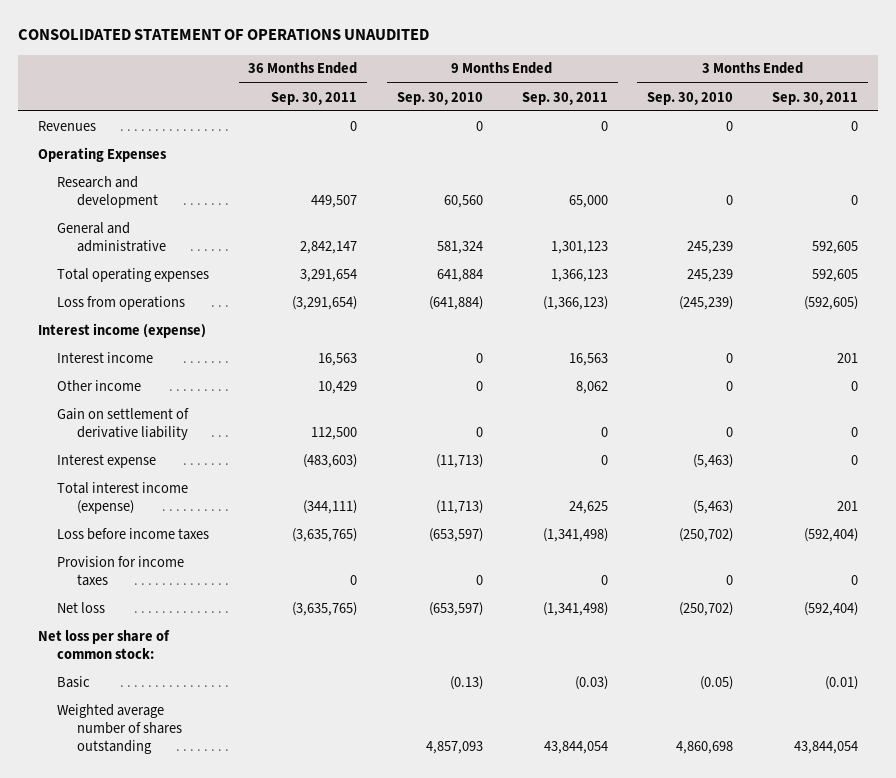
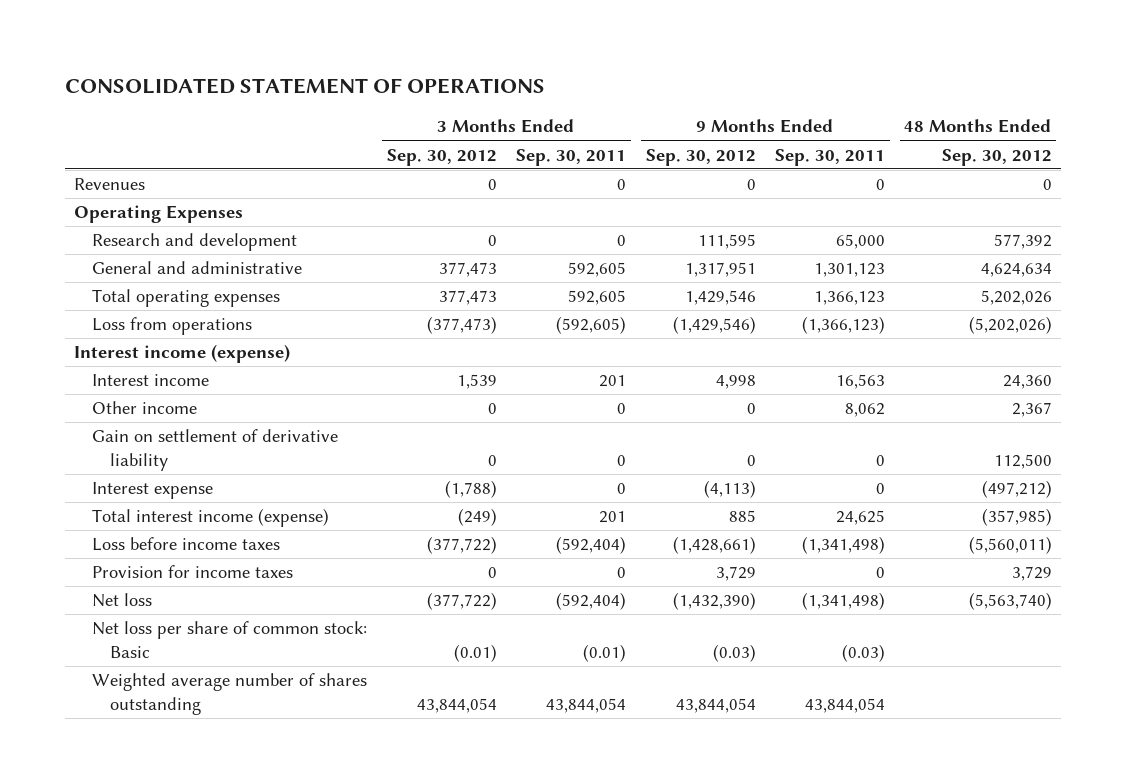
- CONSOLIDATED STATEMENT OF OPERATIONS UNAUDITED
+ CONSOLIDATED STATEMENT OF OPERATIONS
- | 36 Months Ended Sep. 30, 2011 | 9 Months Ended Sep. 30, 2010 | 9 Months Ended Sep. 30, 2011 | 3 Months Ended Sep. 30, 2010 | 3 Months Ended Sep. 30, 2011
+ | 3 Months Ended Sep. 30, 2012 | 3 Months Ended Sep. 30, 2011 | 9 Months Ended Sep. 30, 2012 | 9 Months Ended Sep. 30, 2011 | 48 Months Ended Sep. 30, 2012
- Net loss per share of common stock:
- Basic | | (0.13) | (0.03) | (0.05) | (0.01)
+ Net loss per share of common stock: Basic | (0.01) | (0.01) | (0.03) | (0.03) |

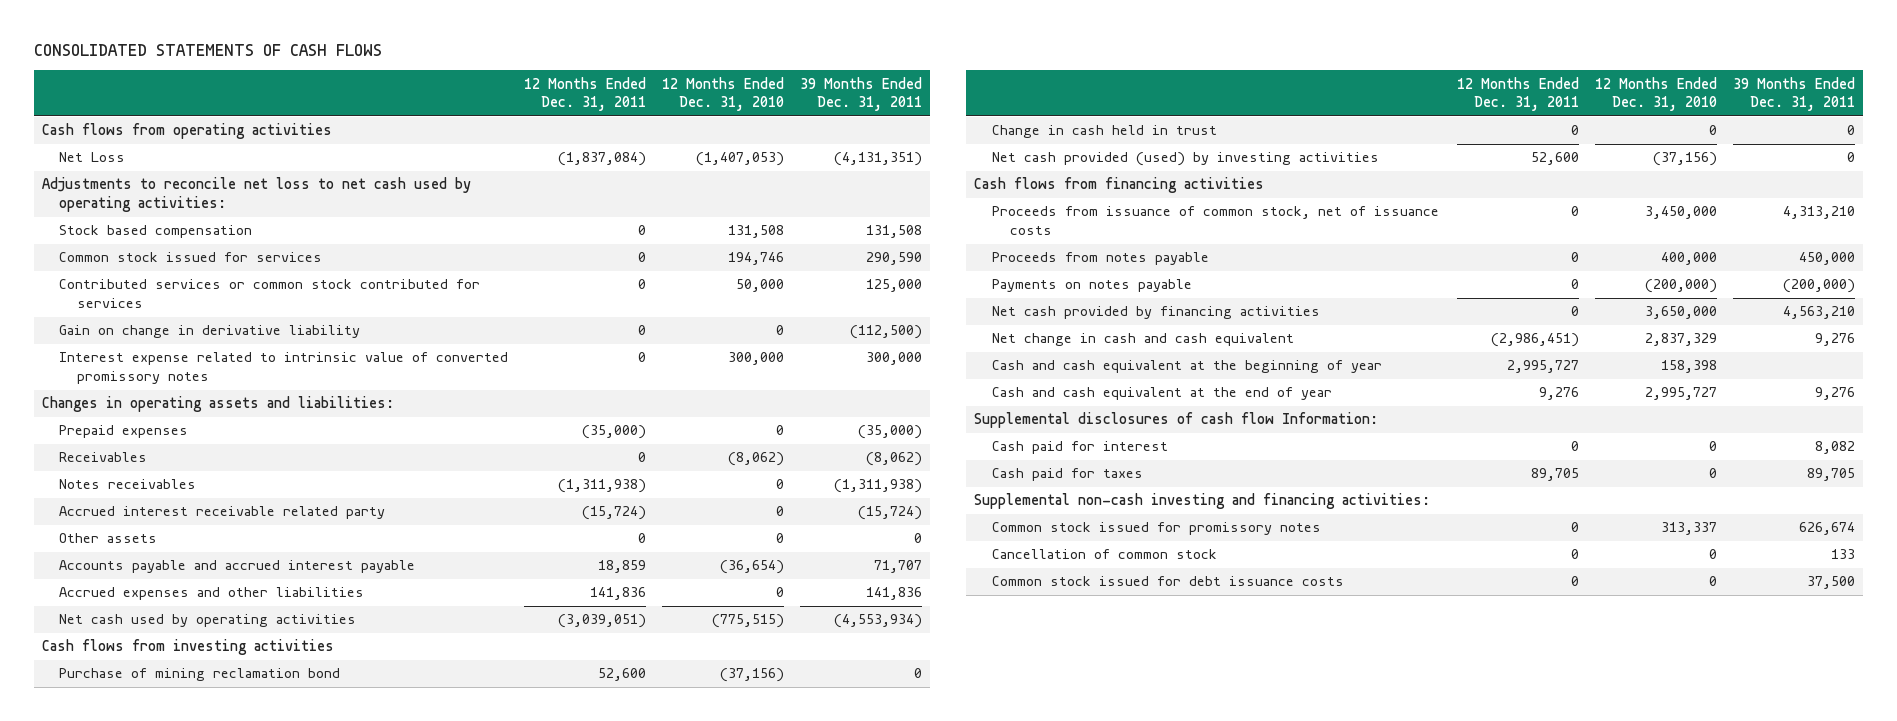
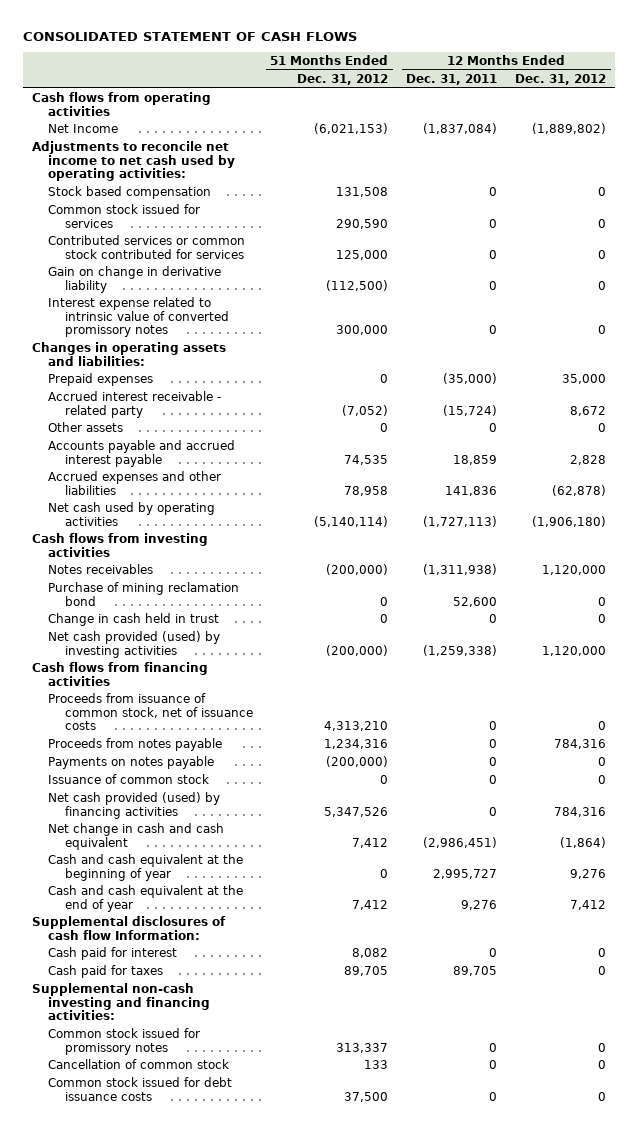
- CONSOLIDATED STATEMENTS OF CASH FLOWS
+ CONSOLIDATED STATEMENT OF CASH FLOWS
- | 12 Months Ended Dec. 31, 2011 | 12 Months Ended Dec. 31, 2010 | 39 Months Ended Dec. 31, 2011
+ | 51 Months Ended Dec. 31, 2012 | 12 Months Ended Dec. 31, 2011 | 12 Months Ended Dec. 31, 2012
- Net Loss | (1,837,084) | (1,407,053) | (4,131,351)
- Adjustments to reconcile net loss to net cash used by operating activities:
+ Net Income | (6,021,153) | (1,837,084) | (1,889,802)
+ Adjustments to reconcile net income to net cash used by operating activities:
- Receivables | 0 | (8,062) | (8,062)
- Accrued interest receivable related party | (15,724) | 0 | (15,724)
+ Accrued interest receivable - related party | (7,052) | (15,724) | 8,672
- Net cash used by operating activities | (3,039,051) | (775,515) | (4,553,934)
+ Net cash used by operating activities | (5,140,114) | (1,727,113) | (1,906,180)
moved down: Notes receivables | (200,000) | (1,311,938) | 1,120,000
- Net cash provided (used) by investing activities | 52,600 | (37,156) | 0
+ Net cash provided (used) by investing activities | (200,000) | (1,259,338) | 1,120,000
- Net cash provided by financing activities | 0 | 3,650,000 | 4,563,210
+ Issuance of common stock | 0 | 0 | 0
+ Net cash provided (used) by financing activities | 5,347,526 | 0 | 784,316

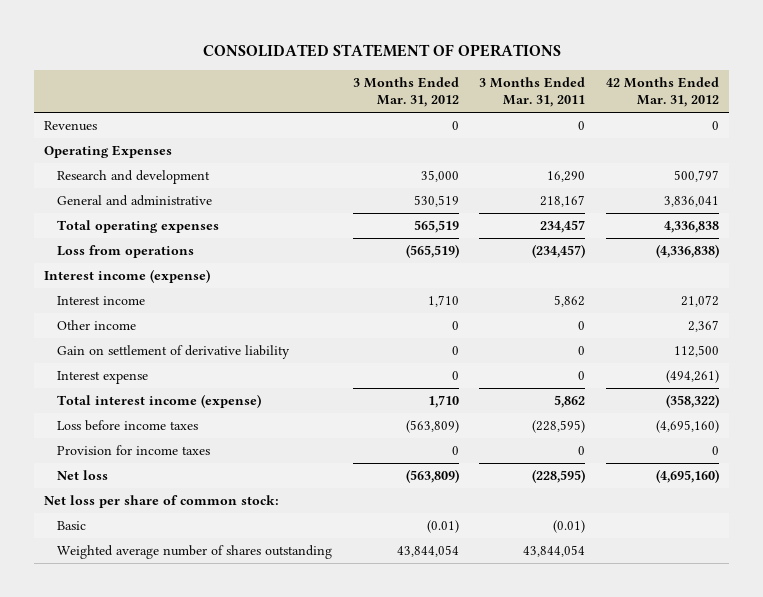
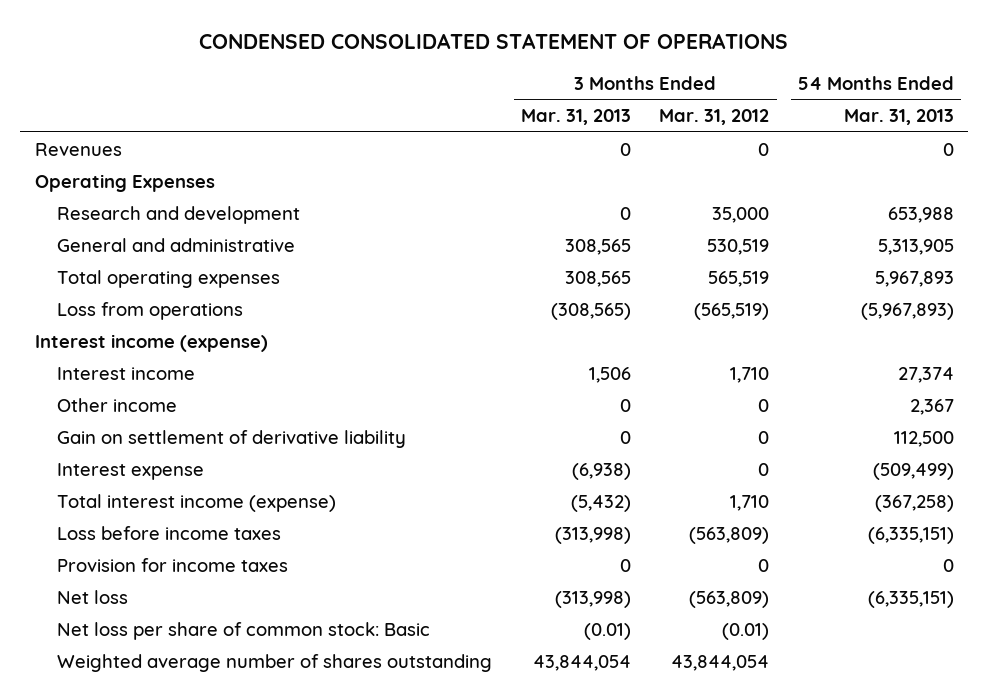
- CONSOLIDATED STATEMENT OF OPERATIONS
+ CONDENSED CONSOLIDATED STATEMENT OF OPERATIONS
- | 3 Months Ended Mar. 31, 2012 | 3 Months Ended Mar. 31, 2011 | 42 Months Ended Mar. 31, 2012
+ | 3 Months Ended Mar. 31, 2013 | 3 Months Ended Mar. 31, 2012 | 54 Months Ended Mar. 31, 2013
- Net loss per share of common stock:
- Basic | (0.01) | (0.01) |
+ Net loss per share of common stock: Basic | (0.01) | (0.01) |

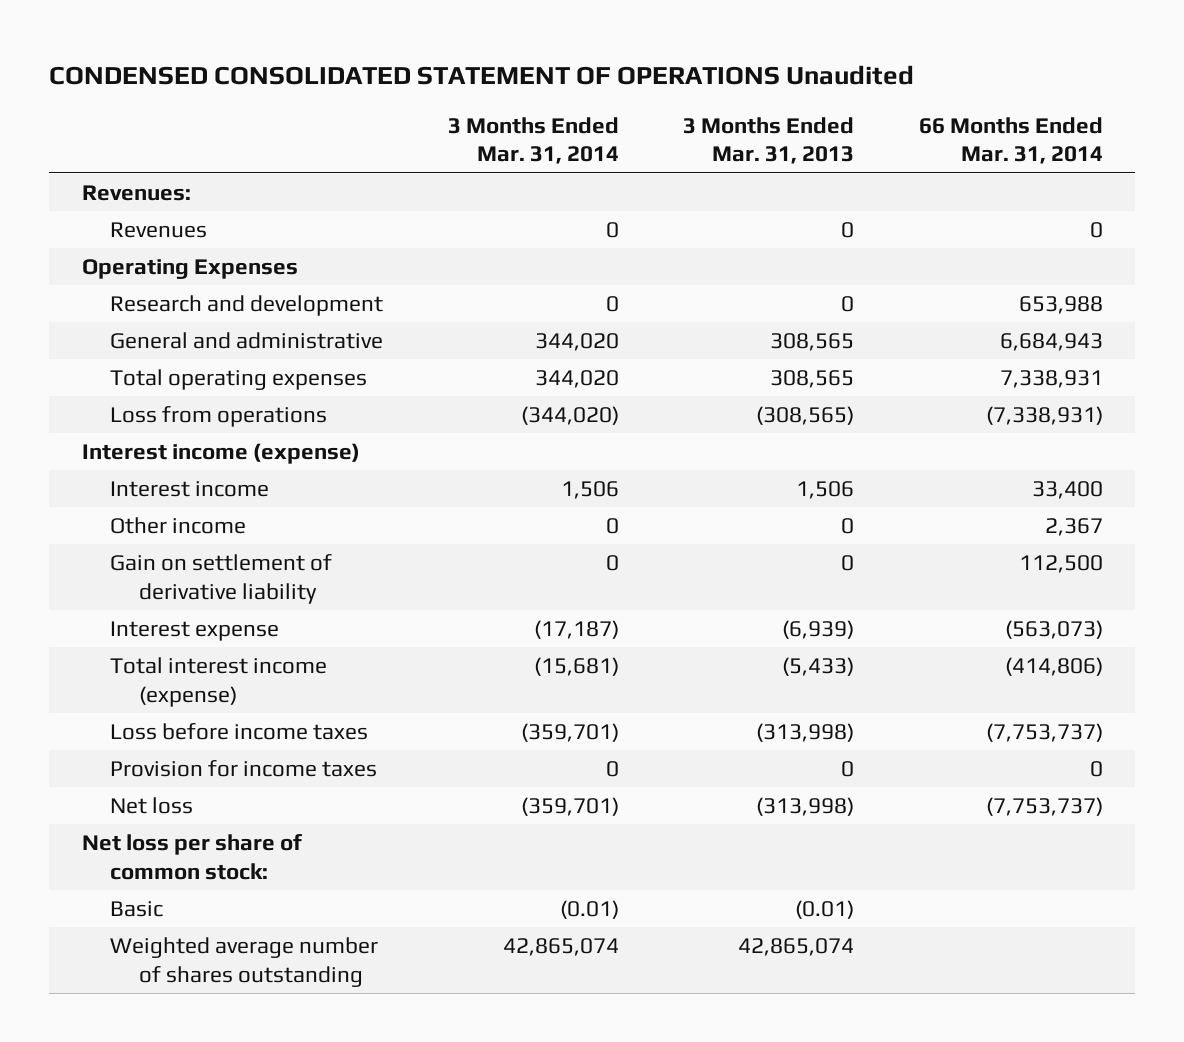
- CONDENSED CONSOLIDATED STATEMENT OF OPERATIONS
+ CONDENSED CONSOLIDATED STATEMENT OF OPERATIONS Unaudited
- | 3 Months Ended Mar. 31, 2013 | 3 Months Ended Mar. 31, 2012 | 54 Months Ended Mar. 31, 2013
+ | 3 Months Ended Mar. 31, 2014 | 3 Months Ended Mar. 31, 2013 | 66 Months Ended Mar. 31, 2014
+ Revenues:
- Interest expense | (6,938) | 0 | (509,499)
- Total interest income (expense) | (5,432) | 1,710 | (367,258)
+ Interest expense | (17,187) | (6,939) | (563,073)
+ Total interest income (expense) | (15,681) | (5,433) | (414,806)
- Net loss per share of common stock: Basic | (0.01) | (0.01) |
- Weighted average number of shares outstanding | 43,844,054 | 43,844,054 |
+ Net loss per share of common stock:
+ Basic | (0.01) | (0.01) |
+ Weighted average number of shares outstanding | 42,865,074 | 42,865,074 |

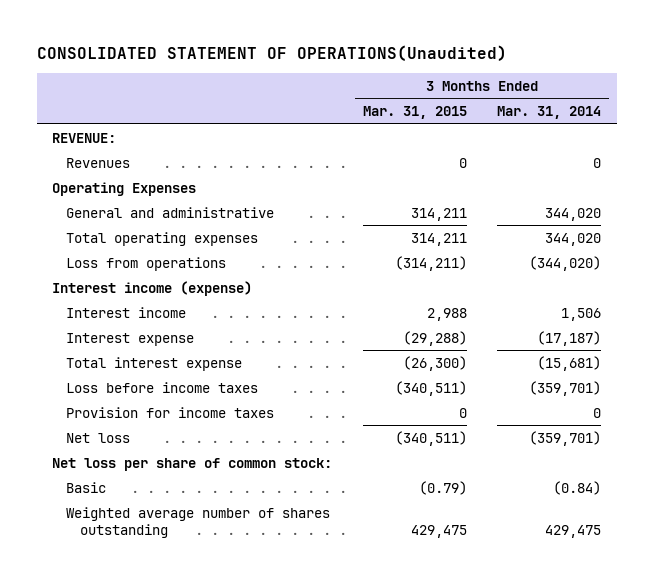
- CONDENSED CONSOLIDATED STATEMENT OF OPERATIONS Unaudited
+ CONSOLIDATED STATEMENT OF OPERATIONS(Unaudited)
- | 3 Months Ended Mar. 31, 2014 | 3 Months Ended Mar. 31, 2013 | 66 Months Ended Mar. 31, 2014
+ | 3 Months Ended Mar. 31, 2015 | 3 Months Ended Mar. 31, 2014
- Revenues:
+ REVENUE:
- Research and development | 0 | 0 | 653,988
- Other income | 0 | 0 | 2,367
- Gain on settlement of derivative liability | 0 | 0 | 112,500
- Total interest income (expense) | (15,681) | (5,433) | (414,806)
+ Total interest expense | (26,300) | (15,681)
- Basic | (0.01) | (0.01) |
- Weighted average number of shares outstanding | 42,865,074 | 42,865,074 |
+ Basic | (0.79) | (0.84)
+ Weighted average number of shares outstanding | 429,475 | 429,475

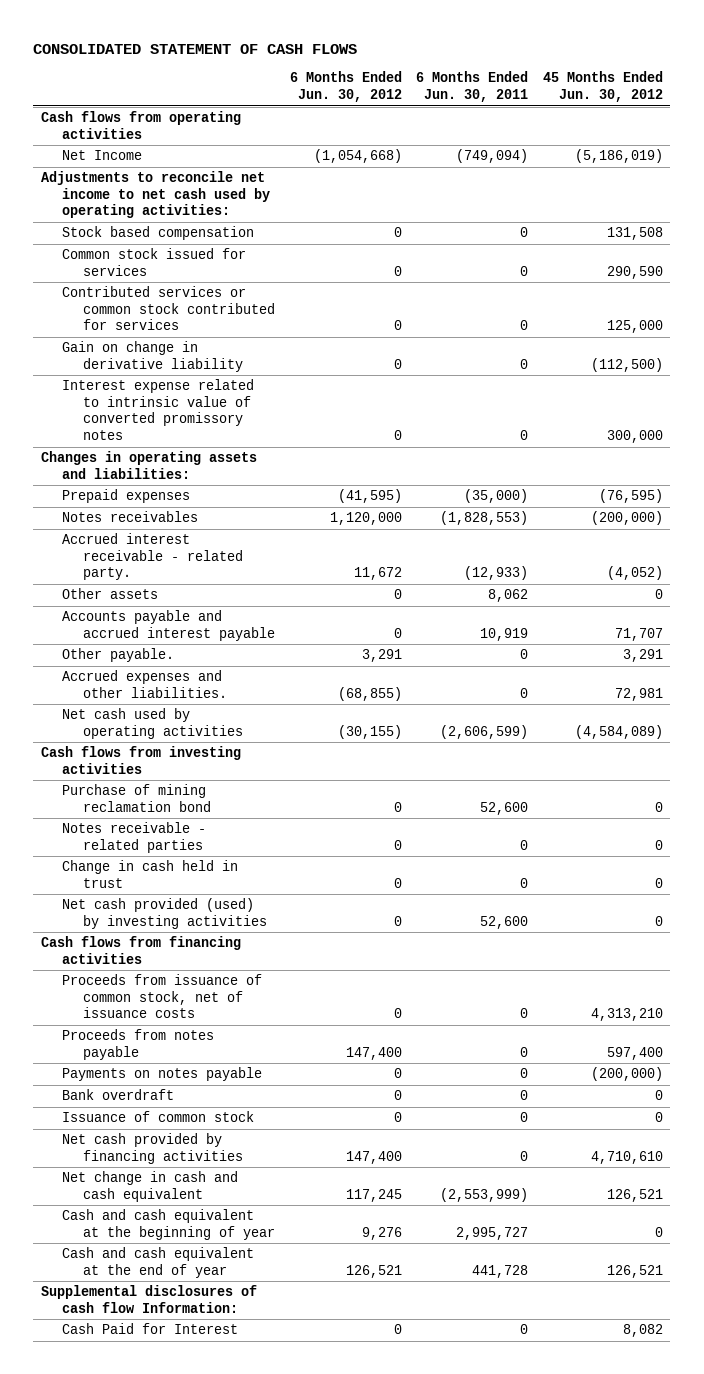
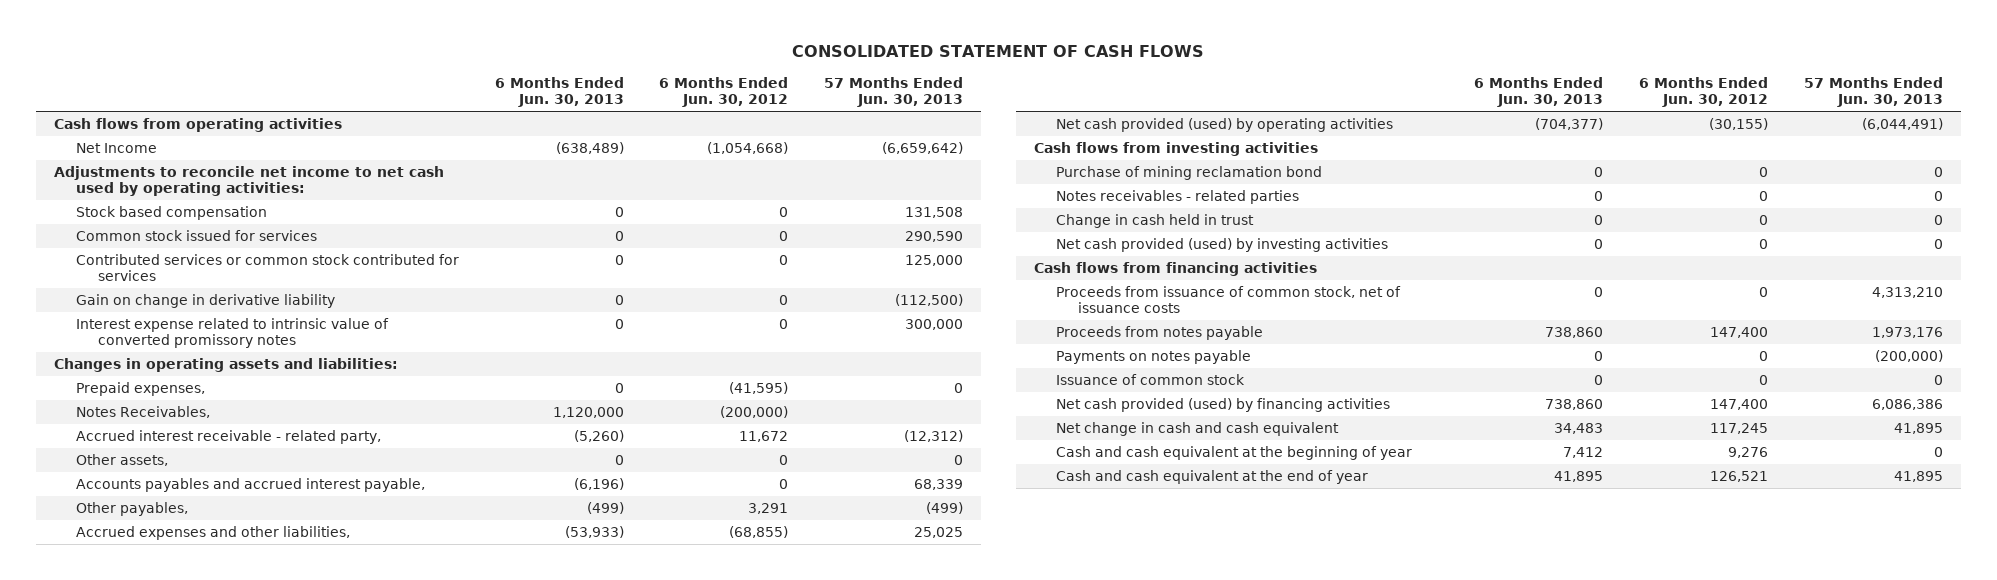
- | 6 Months Ended Jun. 30, 2012 | 6 Months Ended Jun. 30, 2011 | 45 Months Ended Jun. 30, 2012
+ | 6 Months Ended Jun. 30, 2013 | 6 Months Ended Jun. 30, 2012 | 57 Months Ended Jun. 30, 2013
- Prepaid expenses | (41,595) | (35,000) | (76,595)
- Notes receivables | 1,120,000 | (1,828,553) | (200,000)
- Accrued interest receivable - related party. | 11,672 | (12,933) | (4,052)
- Other assets | 0 | 8,062 | 0
- Accounts payable and accrued interest payable | 0 | 10,919 | 71,707
- Other payable. | 3,291 | 0 | 3,291
- Accrued expenses and other liabilities. | (68,855) | 0 | 72,981
- Net cash used by operating activities | (30,155) | (2,606,599) | (4,584,089)
+ Prepaid expenses, | 0 | (41,595) | 0
+ Notes Receivables, | 1,120,000 | (200,000) |
+ Accrued interest receivable - related party, | (5,260) | 11,672 | (12,312)
+ Other assets, | 0 | 0 | 0
+ Accounts payables and accrued interest payable, | (6,196) | 0 | 68,339
+ Other payables, | (499) | 3,291 | (499)
+ Accrued expenses and other liabilities, | (53,933) | (68,855) | 25,025
+ Net cash provided (used) by operating activities | (704,377) | (30,155) | (6,044,491)
- Notes receivable - related parties | 0 | 0 | 0
+ Notes receivables - related parties | 0 | 0 | 0
- Bank overdraft | 0 | 0 | 0
- Net cash provided by financing activities | 147,400 | 0 | 4,710,610
+ Net cash provided (used) by financing activities | 738,860 | 147,400 | 6,086,386
- Supplemental disclosures of cash flow Information:
- Cash Paid for Interest | 0 | 0 | 8,082

